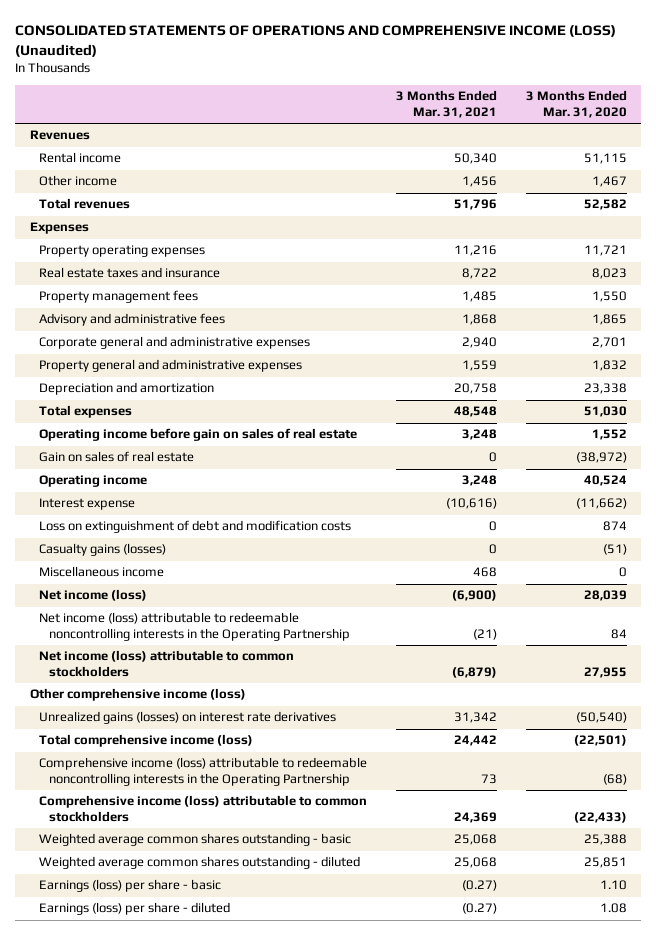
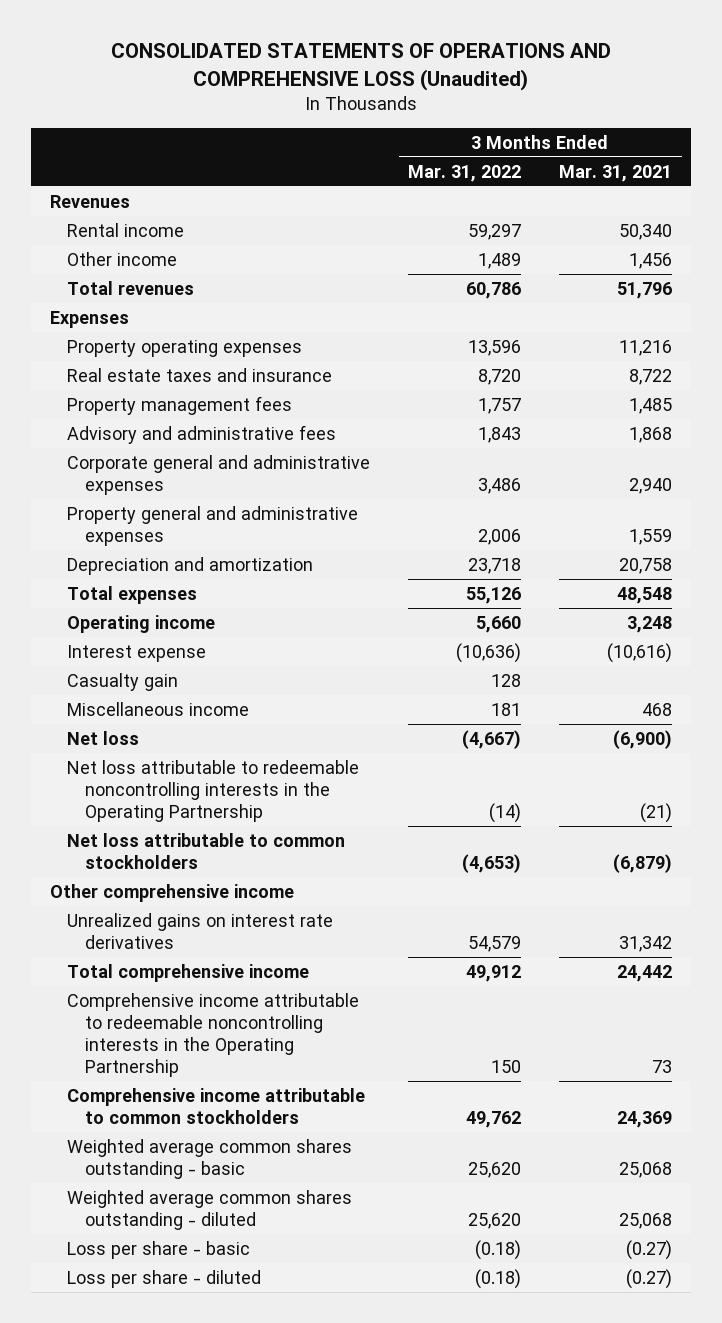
- CONSOLIDATED STATEMENTS OF OPERATIONS AND COMPREHENSIVE INCOME (LOSS) (Unaudited)
+ CONSOLIDATED STATEMENTS OF OPERATIONS AND COMPREHENSIVE LOSS (Unaudited)
- | 3 Months Ended Mar. 31, 2021 | 3 Months Ended Mar. 31, 2020
+ | 3 Months Ended Mar. 31, 2022 | 3 Months Ended Mar. 31, 2021
- Operating income before gain on sales of real estate | 3,248 | 1,552
- Gain on sales of real estate | 0 | (38,972)
- Loss on extinguishment of debt and modification costs | 0 | 874
- Casualty gains (losses) | 0 | (51)
+ Casualty gain | 128 |
- Net income (loss) | (6,900) | 28,039
- Net income (loss) attributable to redeemable noncontrolling interests in the Operating Partnership | (21) | 84
- Net income (loss) attributable to common stockholders | (6,879) | 27,955
- Other comprehensive income (loss)
- Unrealized gains (losses) on interest rate derivatives | 31,342 | (50,540)
- Total comprehensive income (loss) | 24,442 | (22,501)
- Comprehensive income (loss) attributable to redeemable noncontrolling interests in the Operating Partnership | 73 | (68)
- Comprehensive income (loss) attributable to common stockholders | 24,369 | (22,433)
+ Net loss | (4,667) | (6,900)
+ Net loss attributable to redeemable noncontrolling interests in the Operating Partnership | (14) | (21)
+ Net loss attributable to common stockholders | (4,653) | (6,879)
+ Other comprehensive income
+ Unrealized gains on interest rate derivatives | 54,579 | 31,342
+ Total comprehensive income | 49,912 | 24,442
+ Comprehensive income attributable to redeemable noncontrolling interests in the Operating Partnership | 150 | 73
+ Comprehensive income attributable to common stockholders | 49,762 | 24,369
- Earnings (loss) per share - basic | (0.27) | 1.10
- Earnings (loss) per share - diluted | (0.27) | 1.08
+ Loss per share - basic | (0.18) | (0.27)
+ Loss per share - diluted | (0.18) | (0.27)

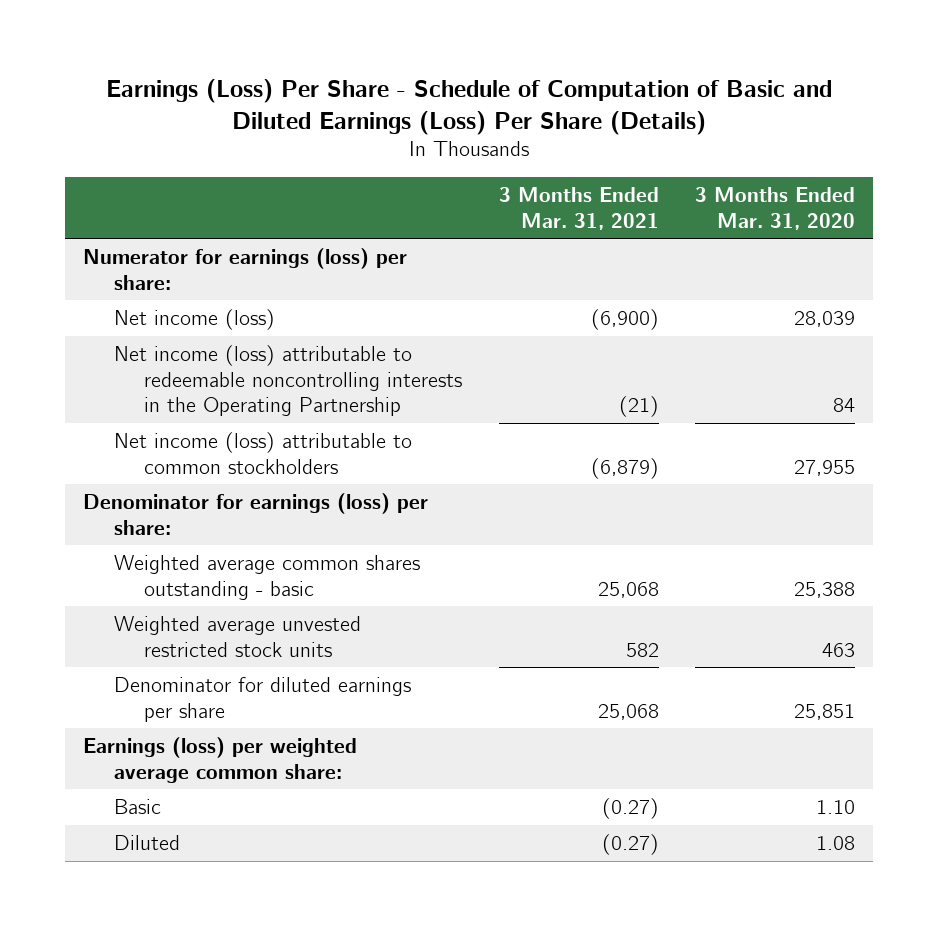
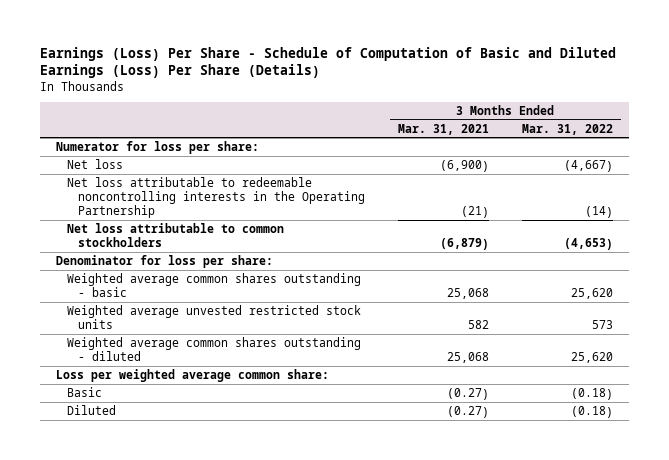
- | 3 Months Ended Mar. 31, 2021 | 3 Months Ended Mar. 31, 2020
+ | 3 Months Ended Mar. 31, 2021 | 3 Months Ended Mar. 31, 2022
- Numerator for earnings (loss) per share:
- Net income (loss) | (6,900) | 28,039
- Net income (loss) attributable to redeemable noncontrolling interests in the Operating Partnership | (21) | 84
- Net income (loss) attributable to common stockholders | (6,879) | 27,955
- Denominator for earnings (loss) per share:
+ Numerator for loss per share:
+ Net loss | (6,900) | (4,667)
+ Net loss attributable to redeemable noncontrolling interests in the Operating Partnership | (21) | (14)
+ Net loss attributable to common stockholders | (6,879) | (4,653)
+ Denominator for loss per share:
- Denominator for diluted earnings per share | 25,068 | 25,851
- Earnings (loss) per weighted average common share:
+ Weighted average common shares outstanding - diluted | 25,068 | 25,620
+ Loss per weighted average common share:

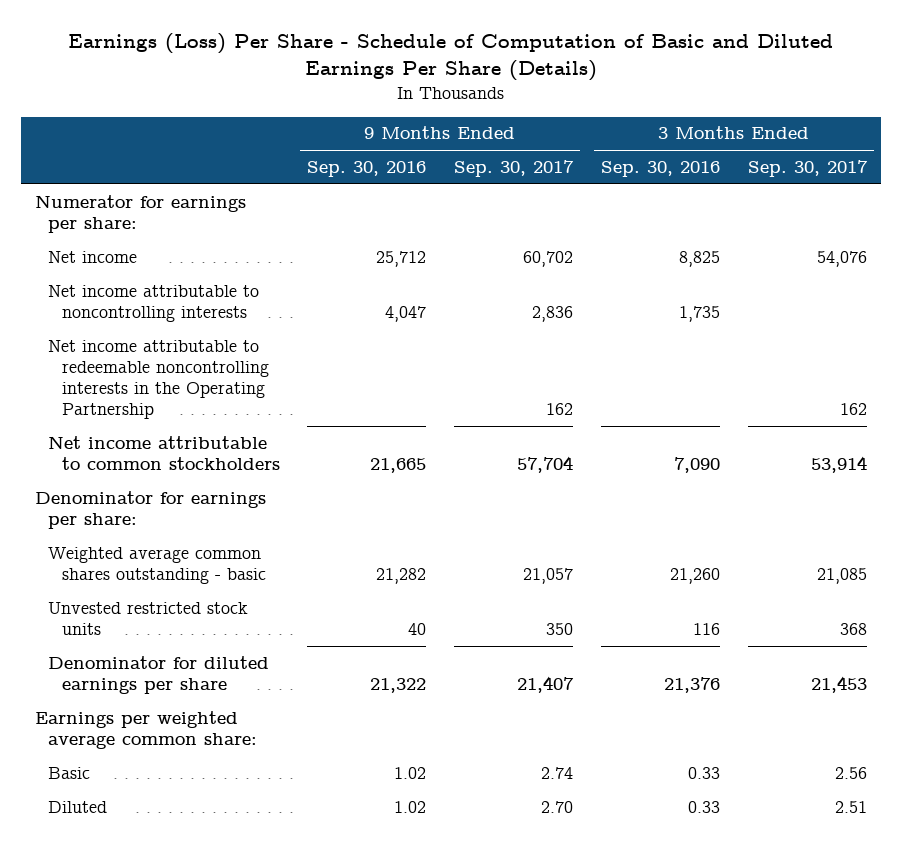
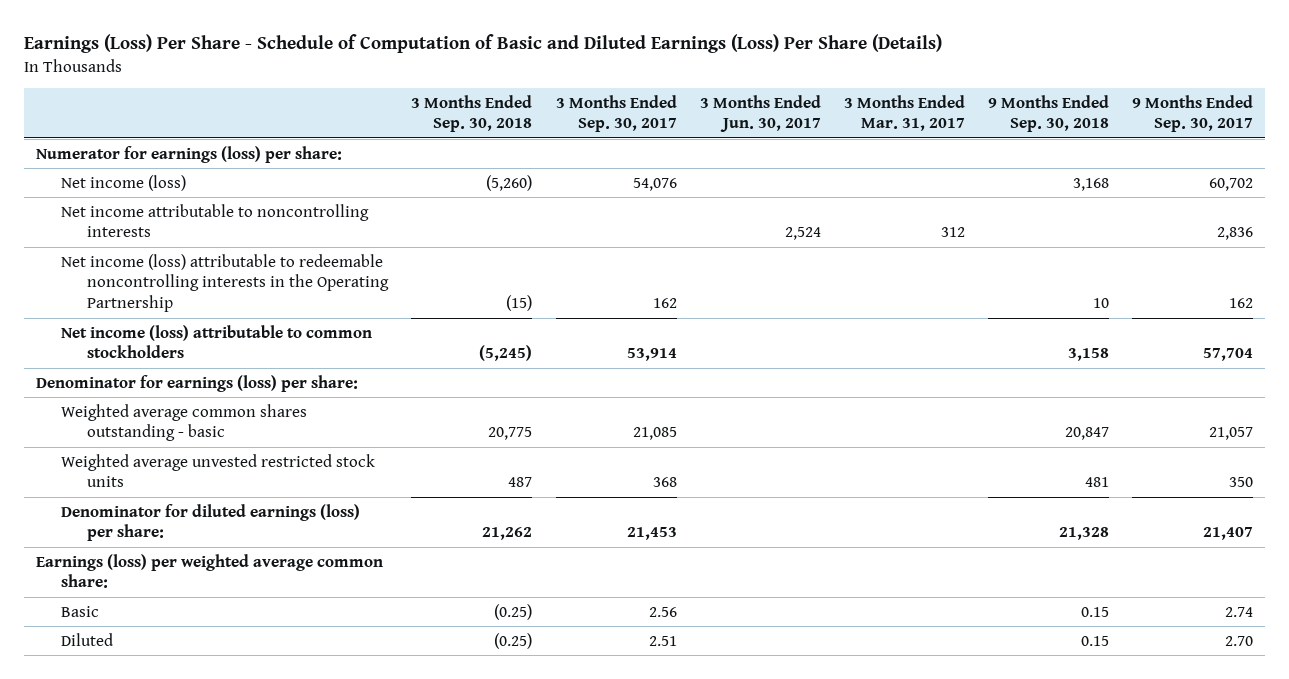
- Earnings (Loss) Per Share - Schedule of Computation of Basic and Diluted Earnings Per Share (Details)
+ Earnings (Loss) Per Share - Schedule of Computation of Basic and Diluted Earnings (Loss) Per Share (Details)
- | 9 Months Ended Sep. 30, 2016 | 9 Months Ended Sep. 30, 2017 | 3 Months Ended Sep. 30, 2016 | 3 Months Ended Sep. 30, 2017
+ | 3 Months Ended Sep. 30, 2018 | 3 Months Ended Sep. 30, 2017 | 3 Months Ended Jun. 30, 2017 | 3 Months Ended Mar. 31, 2017 | 9 Months Ended Sep. 30, 2018 | 9 Months Ended Sep. 30, 2017
- Numerator for earnings per share:
- Net income | 25,712 | 60,702 | 8,825 | 54,076
+ Numerator for earnings (loss) per share:
+ Net income (loss) | (5,260) | 54,076 | | | 3,168 | 60,702
- Net income attributable to redeemable noncontrolling interests in the Operating Partnership | | 162 | | 162
- Net income attributable to common stockholders | 21,665 | 57,704 | 7,090 | 53,914
- Denominator for earnings per share:
+ Net income (loss) attributable to redeemable noncontrolling interests in the Operating Partnership | (15) | 162 | | | 10 | 162
+ Net income (loss) attributable to common stockholders | (5,245) | 53,914 | | | 3,158 | 57,704
+ Denominator for earnings (loss) per share:
- Unvested restricted stock units | 40 | 350 | 116 | 368
- Denominator for diluted earnings per share | 21,322 | 21,407 | 21,376 | 21,453
- Earnings per weighted average common share:
+ Weighted average unvested restricted stock units | 487 | 368 | | | 481 | 350
+ Denominator for diluted earnings (loss) per share: | 21,262 | 21,453 | | | 21,328 | 21,407
+ Earnings (loss) per weighted average common share:

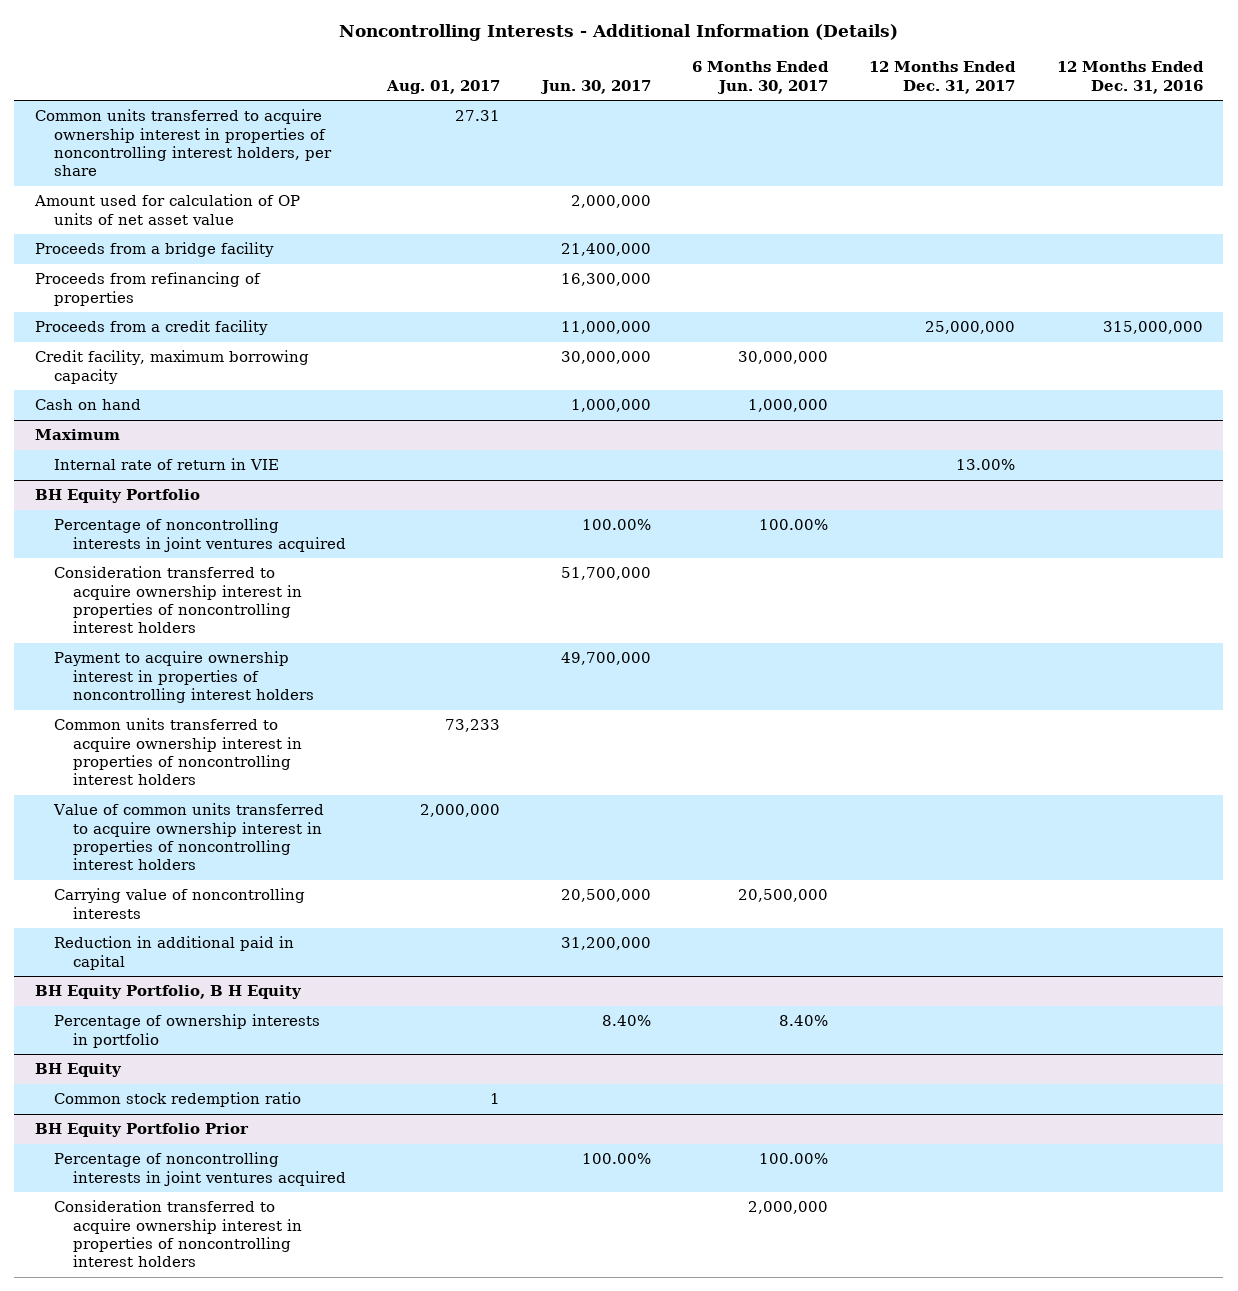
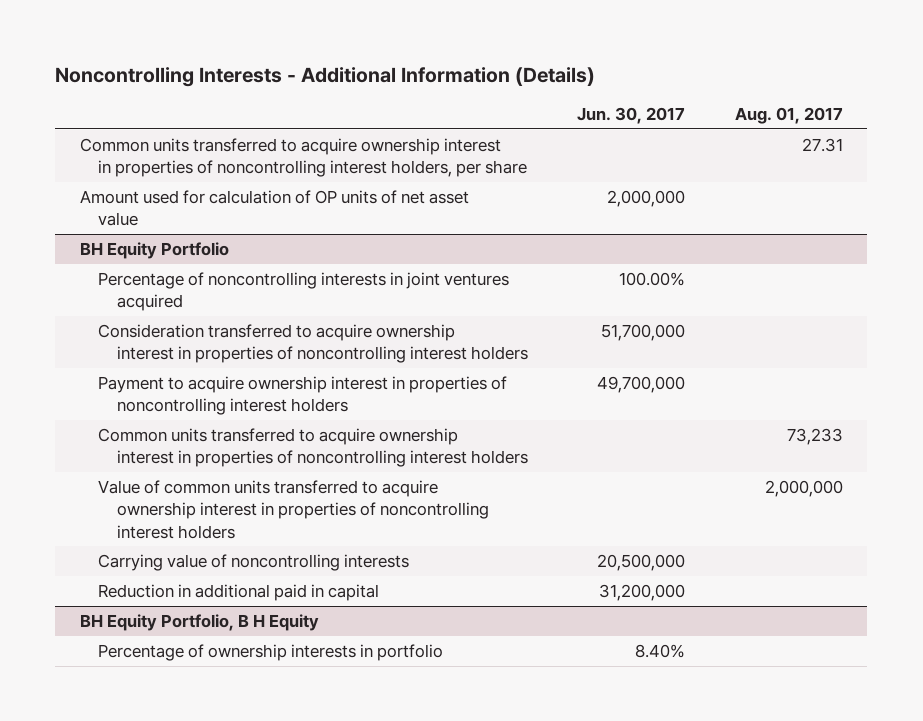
- | Aug. 01, 2017 | Jun. 30, 2017 | 6 Months Ended Jun. 30, 2017 | 12 Months Ended Dec. 31, 2017 | 12 Months Ended Dec. 31, 2016
+ | Jun. 30, 2017 | Aug. 01, 2017
- Proceeds from a bridge facility | | 21,400,000 | | |
- Proceeds from refinancing of properties | | 16,300,000 | | |
- Proceeds from a credit facility | | 11,000,000 | | 25,000,000 | 315,000,000
- Credit facility, maximum borrowing capacity | | 30,000,000 | 30,000,000 | |
- Cash on hand | | 1,000,000 | 1,000,000 | |
- Maximum
- Internal rate of return in VIE | | | | 13.00% |
- BH Equity
- Common stock redemption ratio | 1 | | | |
- BH Equity Portfolio Prior
- Percentage of noncontrolling interests in joint ventures acquired | | 100.00% | 100.00% | |
- Consideration transferred to acquire ownership interest in properties of noncontrolling interest holders | | | 2,000,000 | |

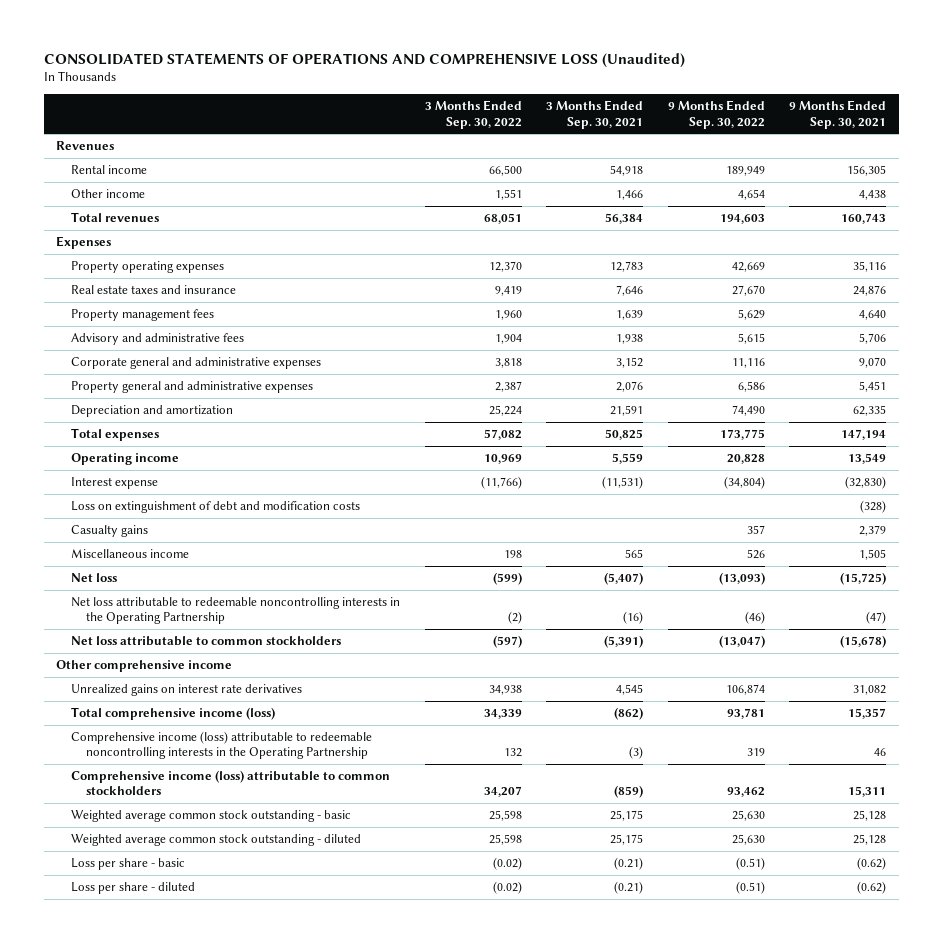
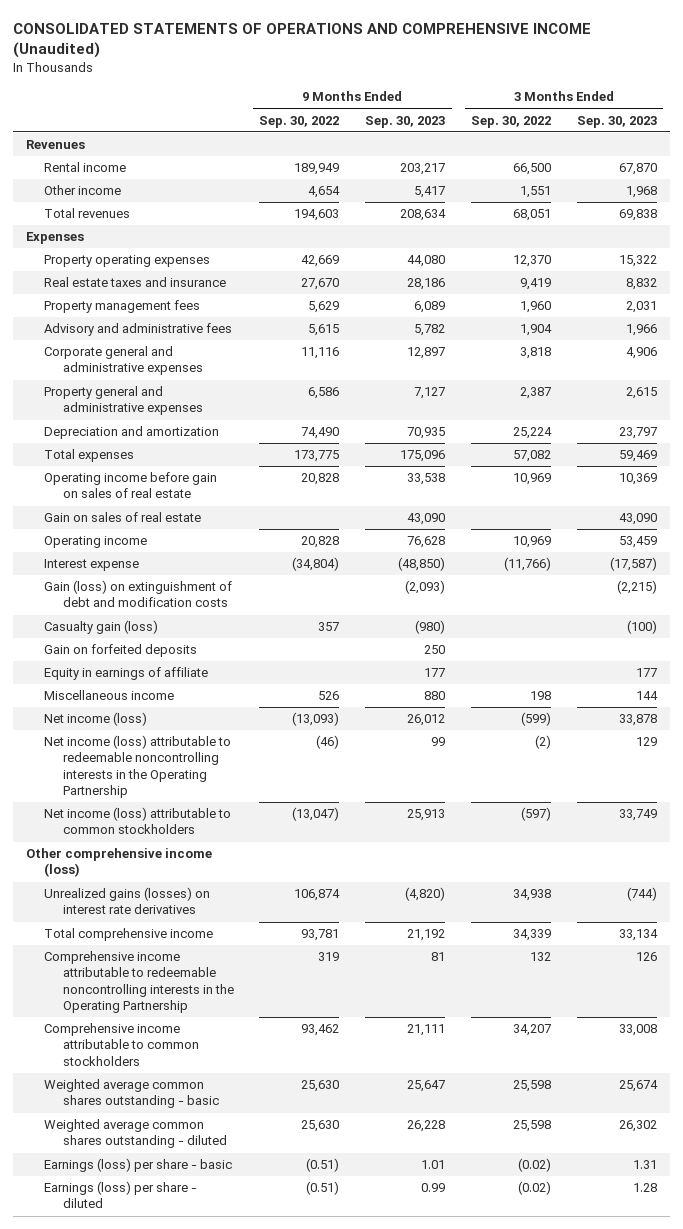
- CONSOLIDATED STATEMENTS OF OPERATIONS AND COMPREHENSIVE LOSS (Unaudited)
+ CONSOLIDATED STATEMENTS OF OPERATIONS AND COMPREHENSIVE INCOME (Unaudited)
- | 3 Months Ended Sep. 30, 2022 | 3 Months Ended Sep. 30, 2021 | 9 Months Ended Sep. 30, 2022 | 9 Months Ended Sep. 30, 2021
+ | 9 Months Ended Sep. 30, 2022 | 9 Months Ended Sep. 30, 2023 | 3 Months Ended Sep. 30, 2022 | 3 Months Ended Sep. 30, 2023
+ Operating income before gain on sales of real estate | 20,828 | 33,538 | 10,969 | 10,369
+ Gain on sales of real estate | | 43,090 | | 43,090
- Loss on extinguishment of debt and modification costs | | | | (328)
- Casualty gains | | | 357 | 2,379
+ Gain (loss) on extinguishment of debt and modification costs | | (2,093) | | (2,215)
+ Casualty gain (loss) | 357 | (980) | | (100)
+ Gain on forfeited deposits | | 250 | |
+ Equity in earnings of affiliate | | 177 | | 177
- Net loss | (599) | (5,407) | (13,093) | (15,725)
- Net loss attributable to redeemable noncontrolling interests in the Operating Partnership | (2) | (16) | (46) | (47)
- Net loss attributable to common stockholders | (597) | (5,391) | (13,047) | (15,678)
- Other comprehensive income
- Unrealized gains on interest rate derivatives | 34,938 | 4,545 | 106,874 | 31,082
- Total comprehensive income (loss) | 34,339 | (862) | 93,781 | 15,357
- Comprehensive income (loss) attributable to redeemable noncontrolling interests in the Operating Partnership | 132 | (3) | 319 | 46
- Comprehensive income (loss) attributable to common stockholders | 34,207 | (859) | 93,462 | 15,311
- Weighted average common stock outstanding - basic | 25,598 | 25,175 | 25,630 | 25,128
- Weighted average common stock outstanding - diluted | 25,598 | 25,175 | 25,630 | 25,128
- Loss per share - basic | (0.02) | (0.21) | (0.51) | (0.62)
- Loss per share - diluted | (0.02) | (0.21) | (0.51) | (0.62)
+ Net income (loss) | (13,093) | 26,012 | (599) | 33,878
+ Net income (loss) attributable to redeemable noncontrolling interests in the Operating Partnership | (46) | 99 | (2) | 129
+ Net income (loss) attributable to common stockholders | (13,047) | 25,913 | (597) | 33,749
+ Other comprehensive income (loss)
+ Unrealized gains (losses) on interest rate derivatives | 106,874 | (4,820) | 34,938 | (744)
+ Total comprehensive income | 93,781 | 21,192 | 34,339 | 33,134
+ Comprehensive income attributable to redeemable noncontrolling interests in the Operating Partnership | 319 | 81 | 132 | 126
+ Comprehensive income attributable to common stockholders | 93,462 | 21,111 | 34,207 | 33,008
+ Weighted average common shares outstanding - basic | 25,630 | 25,647 | 25,598 | 25,674
+ Weighted average common shares outstanding - diluted | 25,630 | 26,228 | 25,598 | 26,302
+ Earnings (loss) per share - basic | (0.51) | 1.01 | (0.02) | 1.31
+ Earnings (loss) per share - diluted | (0.51) | 0.99 | (0.02) | 1.28

